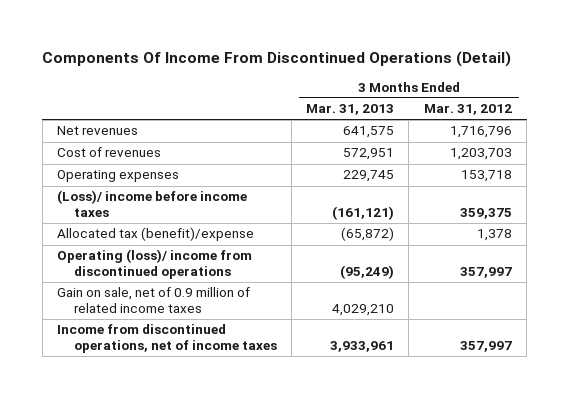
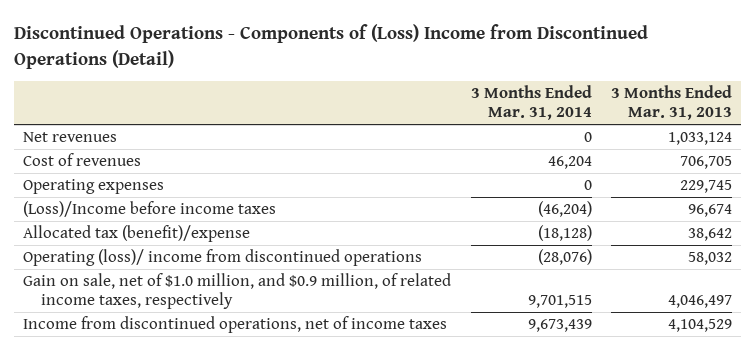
- Components Of Income From Discontinued Operations (Detail)
+ Discontinued Operations - Components of (Loss) Income from Discontinued Operations (Detail)
- | 3 Months Ended Mar. 31, 2013 | 3 Months Ended Mar. 31, 2012
+ | 3 Months Ended Mar. 31, 2014 | 3 Months Ended Mar. 31, 2013
- Net revenues | 641,575 | 1,716,796
- Cost of revenues | 572,951 | 1,203,703
+ Net revenues | 0 | 1,033,124
+ Cost of revenues | 46,204 | 706,705
- (Loss)/ income before income taxes | (161,121) | 359,375
- Allocated tax (benefit)/expense | (65,872) | 1,378
- Operating (loss)/ income from discontinued operations | (95,249) | 357,997
- Gain on sale, net of 0.9 million of related income taxes | 4,029,210 |
- Income from discontinued operations, net of income taxes | 3,933,961 | 357,997
+ (Loss)/Income before income taxes | (46,204) | 96,674
+ Allocated tax (benefit)/expense | (18,128) | 38,642
+ Operating (loss)/ income from discontinued operations | (28,076) | 58,032
+ Gain on sale, net of $1.0 million, and $0.9 million, of related income taxes, respectively | 9,701,515 | 4,046,497
+ Income from discontinued operations, net of income taxes | 9,673,439 | 4,104,529

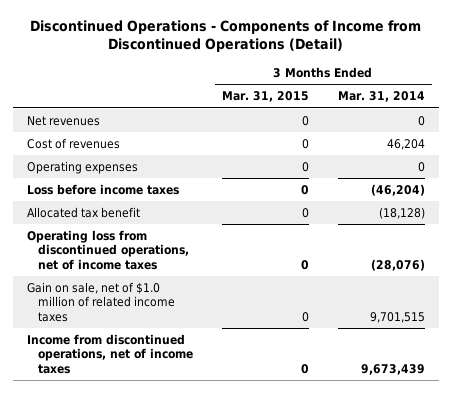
- Discontinued Operations - Components of (Loss) Income from Discontinued Operations (Detail)
+ Discontinued Operations - Components of Income from Discontinued Operations (Detail)
- | 3 Months Ended Mar. 31, 2014 | 3 Months Ended Mar. 31, 2013
+ | 3 Months Ended Mar. 31, 2015 | 3 Months Ended Mar. 31, 2014
- (Loss)/Income before income taxes | (46,204) | 96,674
- Allocated tax (benefit)/expense | (18,128) | 38,642
- Operating (loss)/ income from discontinued operations | (28,076) | 58,032
- Gain on sale, net of $1.0 million, and $0.9 million, of related income taxes, respectively | 9,701,515 | 4,046,497
+ Loss before income taxes | 0 | (46,204)
+ Allocated tax benefit | 0 | (18,128)
+ Operating loss from discontinued operations, net of income taxes | 0 | (28,076)
+ Gain on sale, net of $1.0 million of related income taxes | 0 | 9,701,515

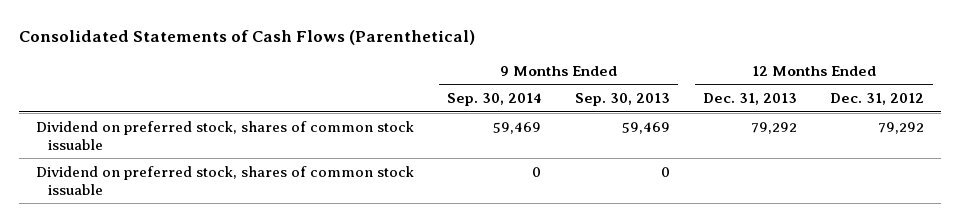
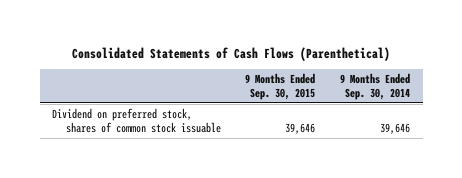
- | 9 Months Ended Sep. 30, 2014 | 9 Months Ended Sep. 30, 2013 | 12 Months Ended Dec. 31, 2013 | 12 Months Ended Dec. 31, 2012
+ | 9 Months Ended Sep. 30, 2015 | 9 Months Ended Sep. 30, 2014
- Dividend on preferred stock, shares of common stock issuable | 59,469 | 59,469 | 79,292 | 79,292
- Dividend on preferred stock, shares of common stock issuable | 0 | 0 | |
+ Dividend on preferred stock, shares of common stock issuable | 39,646 | 39,646

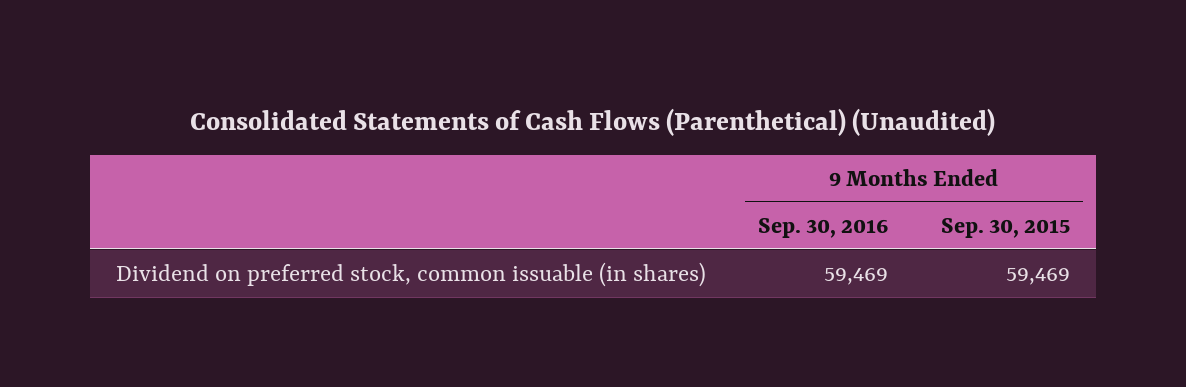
- Consolidated Statements of Cash Flows (Parenthetical)
+ Consolidated Statements of Cash Flows (Parenthetical) (Unaudited)
- | 9 Months Ended Sep. 30, 2015 | 9 Months Ended Sep. 30, 2014
+ | 9 Months Ended Sep. 30, 2016 | 9 Months Ended Sep. 30, 2015
- Dividend on preferred stock, shares of common stock issuable | 39,646 | 39,646
+ Dividend on preferred stock, common issuable (in shares) | 59,469 | 59,469

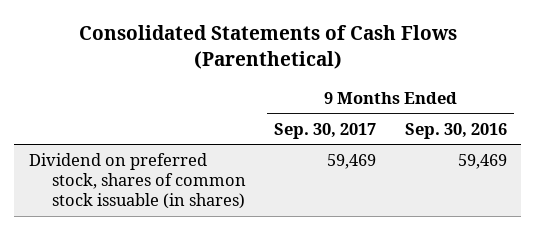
- Consolidated Statements of Cash Flows (Parenthetical) (Unaudited)
+ Consolidated Statements of Cash Flows (Parenthetical)
- | 9 Months Ended Sep. 30, 2016 | 9 Months Ended Sep. 30, 2015
+ | 9 Months Ended Sep. 30, 2017 | 9 Months Ended Sep. 30, 2016
- Dividend on preferred stock, common issuable (in shares) | 59,469 | 59,469
+ Dividend on preferred stock, shares of common stock issuable (in shares) | 59,469 | 59,469

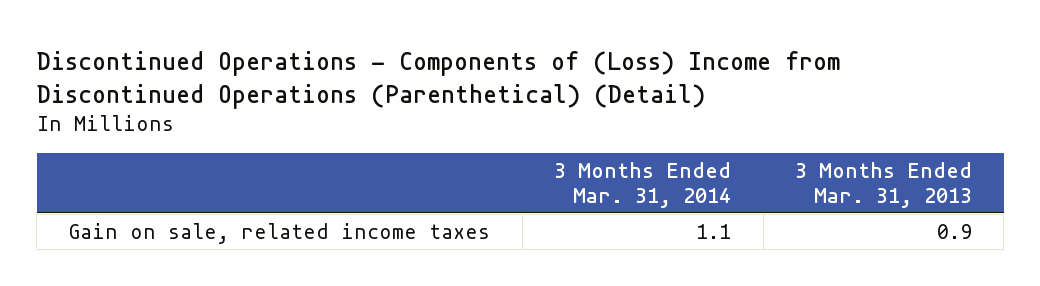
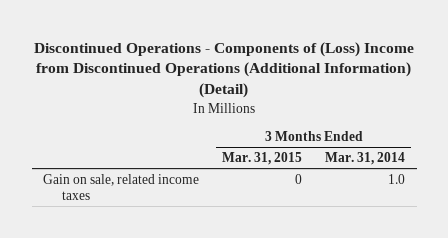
- Discontinued Operations - Components of (Loss) Income from Discontinued Operations (Parenthetical) (Detail)
+ Discontinued Operations - Components of (Loss) Income from Discontinued Operations (Additional Information) (Detail)
- | 3 Months Ended Mar. 31, 2014 | 3 Months Ended Mar. 31, 2013
+ | 3 Months Ended Mar. 31, 2015 | 3 Months Ended Mar. 31, 2014
- Gain on sale, related income taxes | 1.1 | 0.9
+ Gain on sale, related income taxes | 0 | 1.0

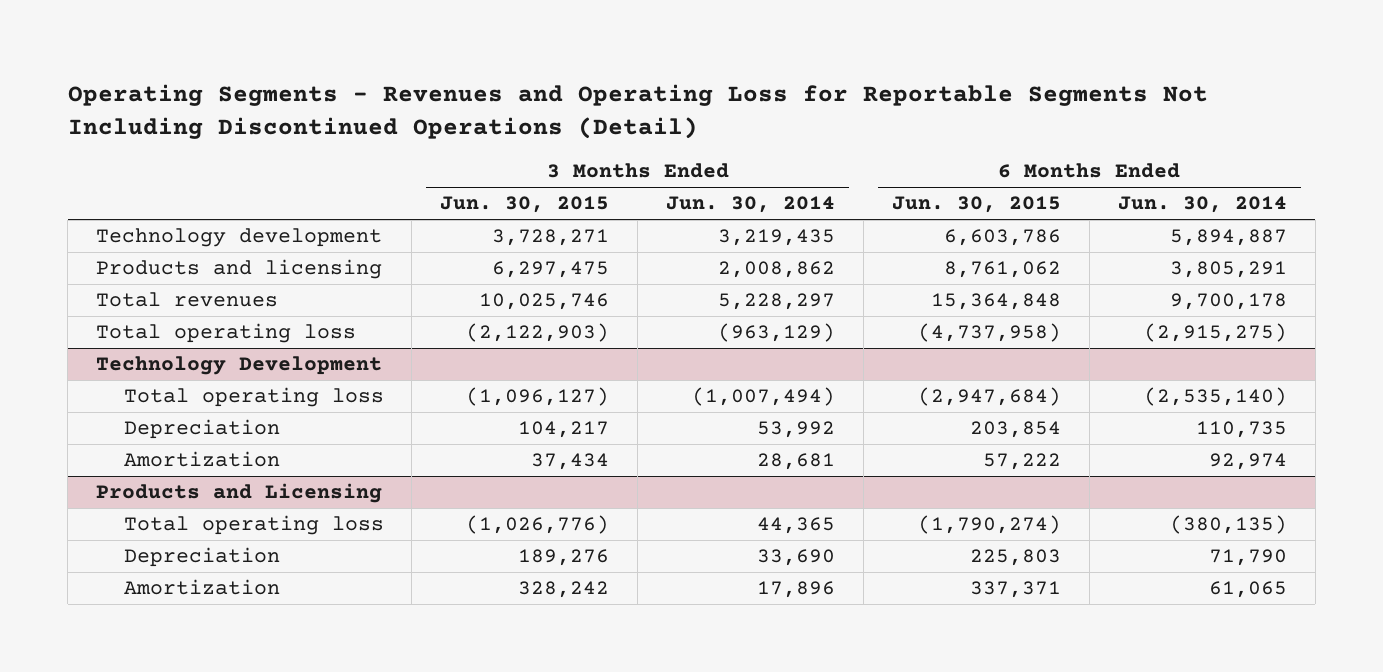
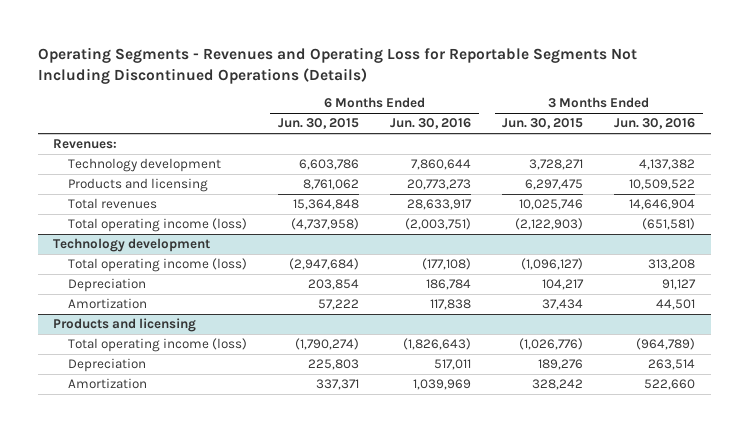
- Operating Segments - Revenues and Operating Loss for Reportable Segments Not Including Discontinued Operations (Detail)
+ Operating Segments - Revenues and Operating Loss for Reportable Segments Not Including Discontinued Operations (Details)
- | 3 Months Ended Jun. 30, 2015 | 3 Months Ended Jun. 30, 2014 | 6 Months Ended Jun. 30, 2015 | 6 Months Ended Jun. 30, 2014
+ | 6 Months Ended Jun. 30, 2015 | 6 Months Ended Jun. 30, 2016 | 3 Months Ended Jun. 30, 2015 | 3 Months Ended Jun. 30, 2016
+ Revenues:
- Total operating loss | (2,122,903) | (963,129) | (4,737,958) | (2,915,275)
- Technology Development
- Total operating loss | (1,096,127) | (1,007,494) | (2,947,684) | (2,535,140)
+ Total operating income (loss) | (4,737,958) | (2,003,751) | (2,122,903) | (651,581)
+ Technology development
+ Total operating income (loss) | (2,947,684) | (177,108) | (1,096,127) | 313,208
- Products and Licensing
- Total operating loss | (1,026,776) | 44,365 | (1,790,274) | (380,135)
+ Products and licensing
+ Total operating income (loss) | (1,790,274) | (1,826,643) | (1,026,776) | (964,789)

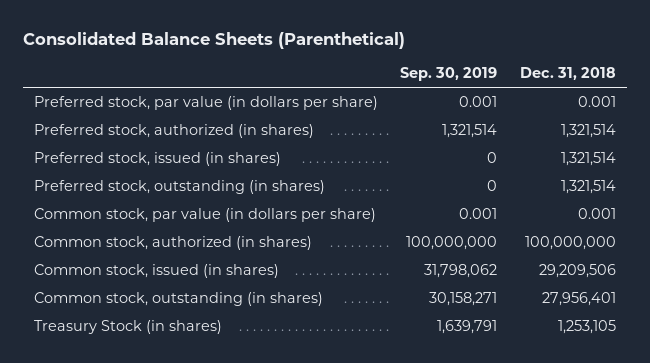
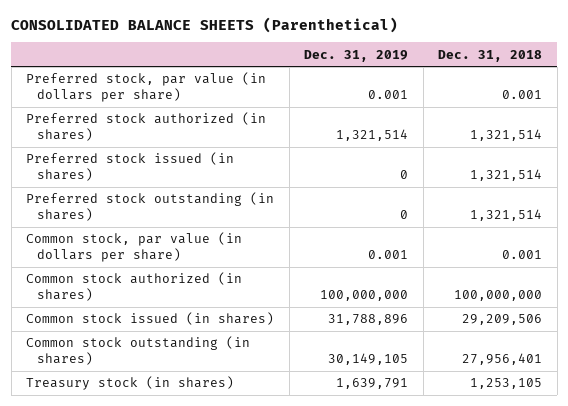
- Consolidated Balance Sheets (Parenthetical)
+ CONSOLIDATED BALANCE SHEETS (Parenthetical)
- | Sep. 30, 2019 | Dec. 31, 2018
+ | Dec. 31, 2019 | Dec. 31, 2018
- Preferred stock, authorized (in shares) | 1,321,514 | 1,321,514
- Preferred stock, issued (in shares) | 0 | 1,321,514
- Preferred stock, outstanding (in shares) | 0 | 1,321,514
+ Preferred stock authorized (in shares) | 1,321,514 | 1,321,514
+ Preferred stock issued (in shares) | 0 | 1,321,514
+ Preferred stock outstanding (in shares) | 0 | 1,321,514
- Common stock, authorized (in shares) | 100,000,000 | 100,000,000
- Common stock, issued (in shares) | 31,798,062 | 29,209,506
- Common stock, outstanding (in shares) | 30,158,271 | 27,956,401
- Treasury Stock (in shares) | 1,639,791 | 1,253,105
+ Common stock authorized (in shares) | 100,000,000 | 100,000,000
+ Common stock issued (in shares) | 31,788,896 | 29,209,506
+ Common stock outstanding (in shares) | 30,149,105 | 27,956,401
+ Treasury stock (in shares) | 1,639,791 | 1,253,105

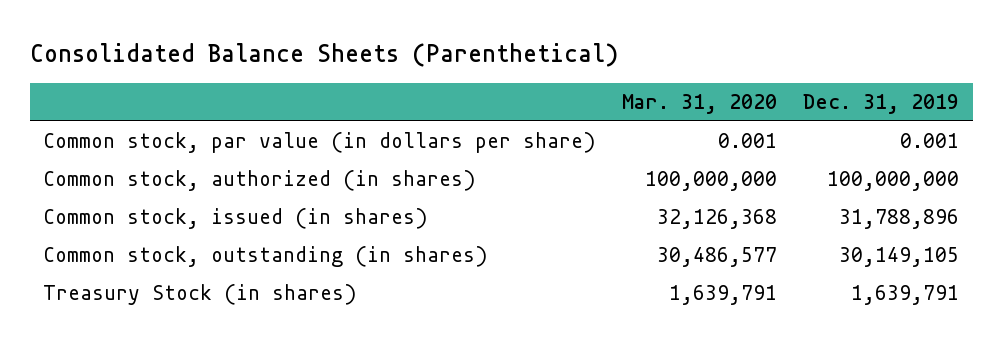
- CONSOLIDATED BALANCE SHEETS (Parenthetical)
+ Consolidated Balance Sheets (Parenthetical)
- | Dec. 31, 2019 | Dec. 31, 2018
+ | Mar. 31, 2020 | Dec. 31, 2019
- Preferred stock, par value (in dollars per share) | 0.001 | 0.001
- Preferred stock authorized (in shares) | 1,321,514 | 1,321,514
- Preferred stock issued (in shares) | 0 | 1,321,514
- Preferred stock outstanding (in shares) | 0 | 1,321,514
- Common stock authorized (in shares) | 100,000,000 | 100,000,000
- Common stock issued (in shares) | 31,788,896 | 29,209,506
- Common stock outstanding (in shares) | 30,149,105 | 27,956,401
- Treasury stock (in shares) | 1,639,791 | 1,253,105
+ Common stock, authorized (in shares) | 100,000,000 | 100,000,000
+ Common stock, issued (in shares) | 32,126,368 | 31,788,896
+ Common stock, outstanding (in shares) | 30,486,577 | 30,149,105
+ Treasury Stock (in shares) | 1,639,791 | 1,639,791

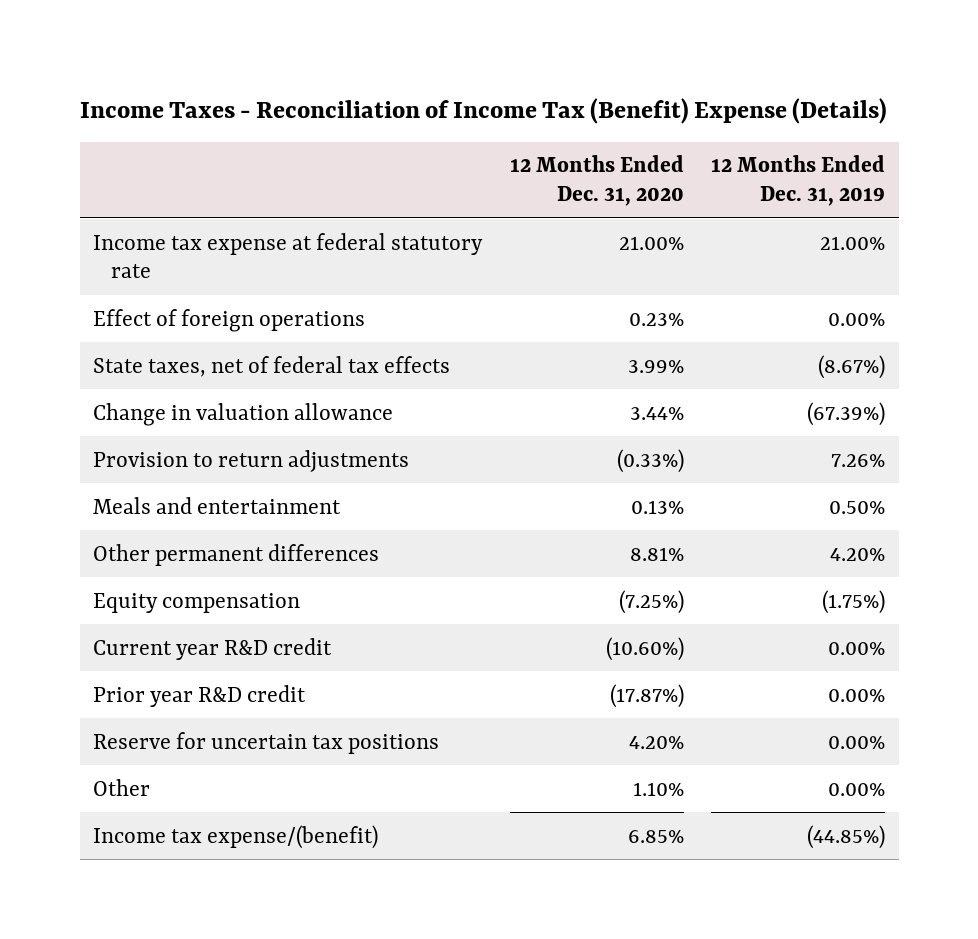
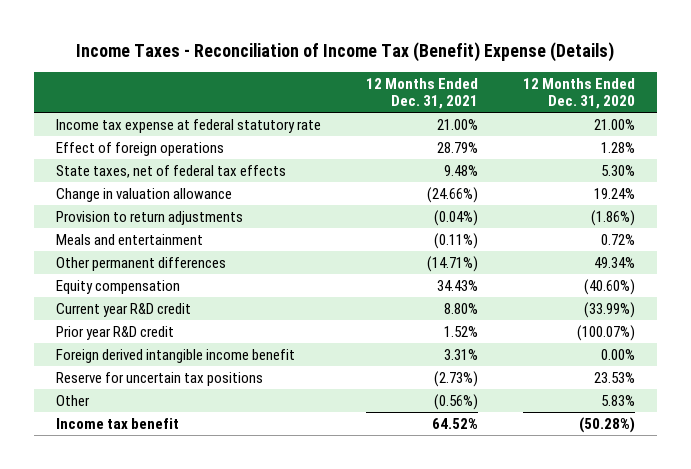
- | 12 Months Ended Dec. 31, 2020 | 12 Months Ended Dec. 31, 2019
+ | 12 Months Ended Dec. 31, 2021 | 12 Months Ended Dec. 31, 2020
- Effect of foreign operations | 0.23% | 0.00%
- State taxes, net of federal tax effects | 3.99% | (8.67%)
- Change in valuation allowance | 3.44% | (67.39%)
- Provision to return adjustments | (0.33%) | 7.26%
- Meals and entertainment | 0.13% | 0.50%
- Other permanent differences | 8.81% | 4.20%
- Equity compensation | (7.25%) | (1.75%)
- Current year R&D credit | (10.60%) | 0.00%
- Prior year R&D credit | (17.87%) | 0.00%
- Reserve for uncertain tax positions | 4.20% | 0.00%
- Other | 1.10% | 0.00%
- Income tax expense/(benefit) | 6.85% | (44.85%)
+ Effect of foreign operations | 28.79% | 1.28%
+ State taxes, net of federal tax effects | 9.48% | 5.30%
+ Change in valuation allowance | (24.66%) | 19.24%
+ Provision to return adjustments | (0.04%) | (1.86%)
+ Meals and entertainment | (0.11%) | 0.72%
+ Other permanent differences | (14.71%) | 49.34%
+ Equity compensation | 34.43% | (40.60%)
+ Current year R&D credit | 8.80% | (33.99%)
+ Prior year R&D credit | 1.52% | (100.07%)
+ Foreign derived intangible income benefit | 3.31% | 0.00%
+ Reserve for uncertain tax positions | (2.73%) | 23.53%
+ Other | (0.56%) | 5.83%
+ Income tax benefit | 64.52% | (50.28%)

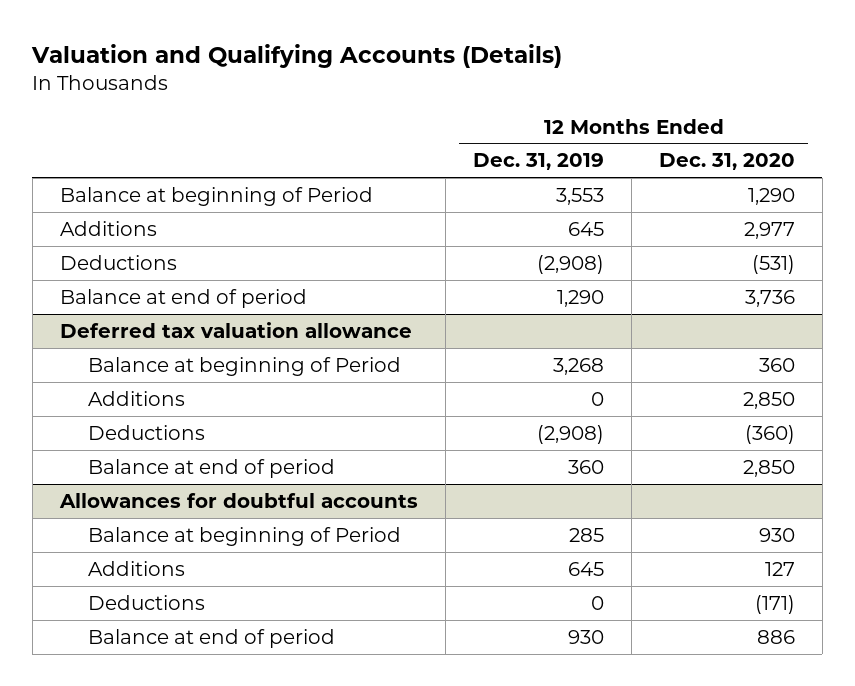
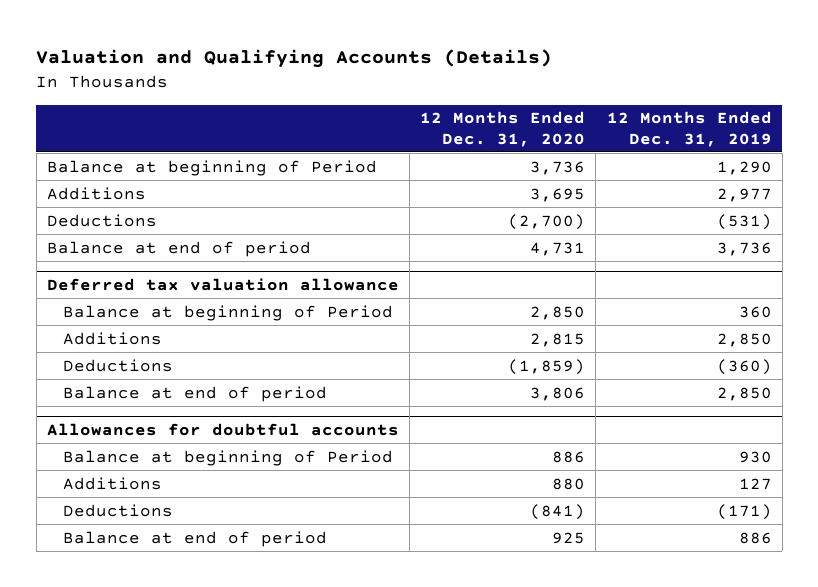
- | 12 Months Ended Dec. 31, 2019 | 12 Months Ended Dec. 31, 2020
+ | 12 Months Ended Dec. 31, 2020 | 12 Months Ended Dec. 31, 2019
- Balance at beginning of Period | 3,553 | 1,290
- Additions | 645 | 2,977
- Deductions | (2,908) | (531)
- Balance at end of period | 1,290 | 3,736
+ Balance at beginning of Period | 3,736 | 1,290
+ Additions | 3,695 | 2,977
+ Deductions | (2,700) | (531)
+ Balance at end of period | 4,731 | 3,736
@ Deferred tax valuation allowance
- Balance at beginning of Period | 3,268 | 360
- Additions | 0 | 2,850
- Deductions | (2,908) | (360)
- Balance at end of period | 360 | 2,850
+ Balance at beginning of Period | 2,850 | 360
+ Additions | 2,815 | 2,850
+ Deductions | (1,859) | (360)
+ Balance at end of period | 3,806 | 2,850
@ Allowances for doubtful accounts
- Balance at beginning of Period | 285 | 930
- Additions | 645 | 127
- Deductions | 0 | (171)
- Balance at end of period | 930 | 886
+ Balance at beginning of Period | 886 | 930
+ Additions | 880 | 127
+ Deductions | (841) | (171)
+ Balance at end of period | 925 | 886

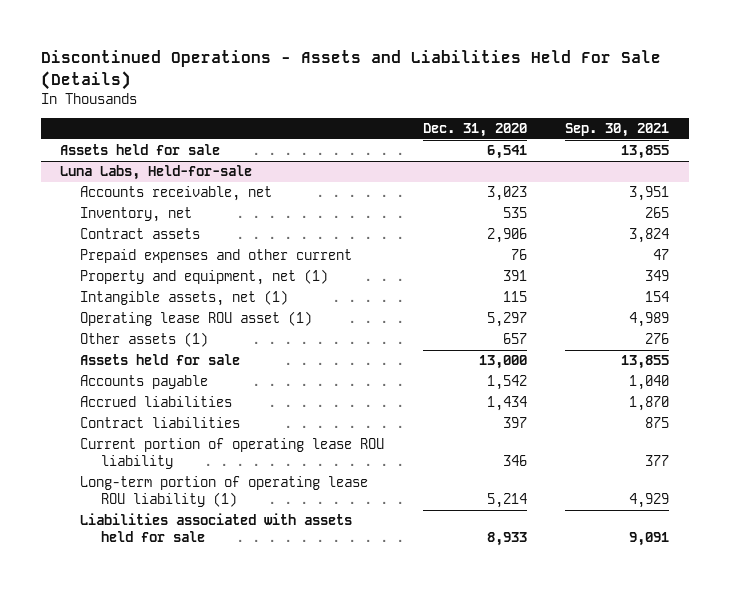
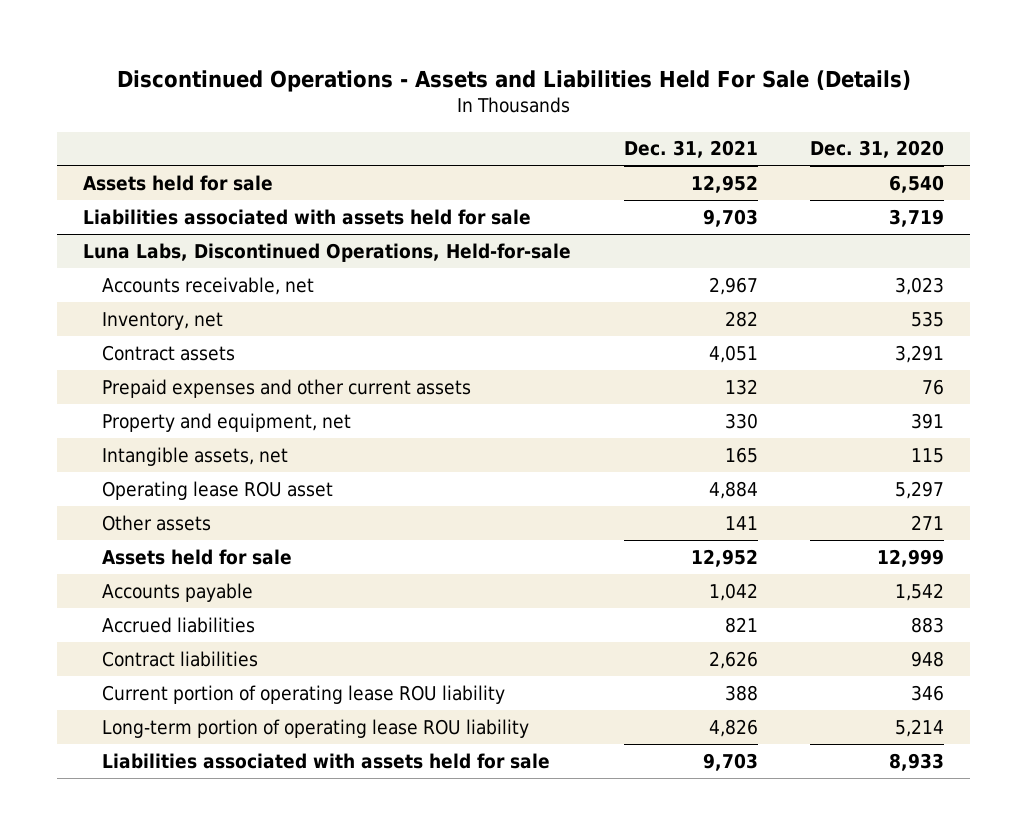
- | Dec. 31, 2020 | Sep. 30, 2021
+ | Dec. 31, 2021 | Dec. 31, 2020
- Assets held for sale | 6,541 | 13,855
- Luna Labs, Held-for-sale
+ Assets held for sale | 12,952 | 6,540
+ Liabilities associated with assets held for sale | 9,703 | 3,719
+ Luna Labs, Discontinued Operations, Held-for-sale
- Contract assets | 2,906 | 3,824
- Prepaid expenses and other current | 76 | 47
- Property and equipment, net (1) | 391 | 349
- Intangible assets, net (1) | 115 | 154
- Operating lease ROU asset (1) | 5,297 | 4,989
- Other assets (1) | 657 | 276
- Assets held for sale | 13,000 | 13,855
+ Contract assets | 4,051 | 3,291
+ Prepaid expenses and other current assets | 132 | 76
+ Property and equipment, net | 330 | 391
+ Intangible assets, net | 165 | 115
+ Operating lease ROU asset | 4,884 | 5,297
+ Other assets | 141 | 271
+ Assets held for sale | 12,952 | 12,999
- Accrued liabilities | 1,434 | 1,870
- Contract liabilities | 397 | 875
+ Accrued liabilities | 821 | 883
+ Contract liabilities | 2,626 | 948
- Long-term portion of operating lease ROU liability (1) | 5,214 | 4,929
+ Long-term portion of operating lease ROU liability | 4,826 | 5,214

